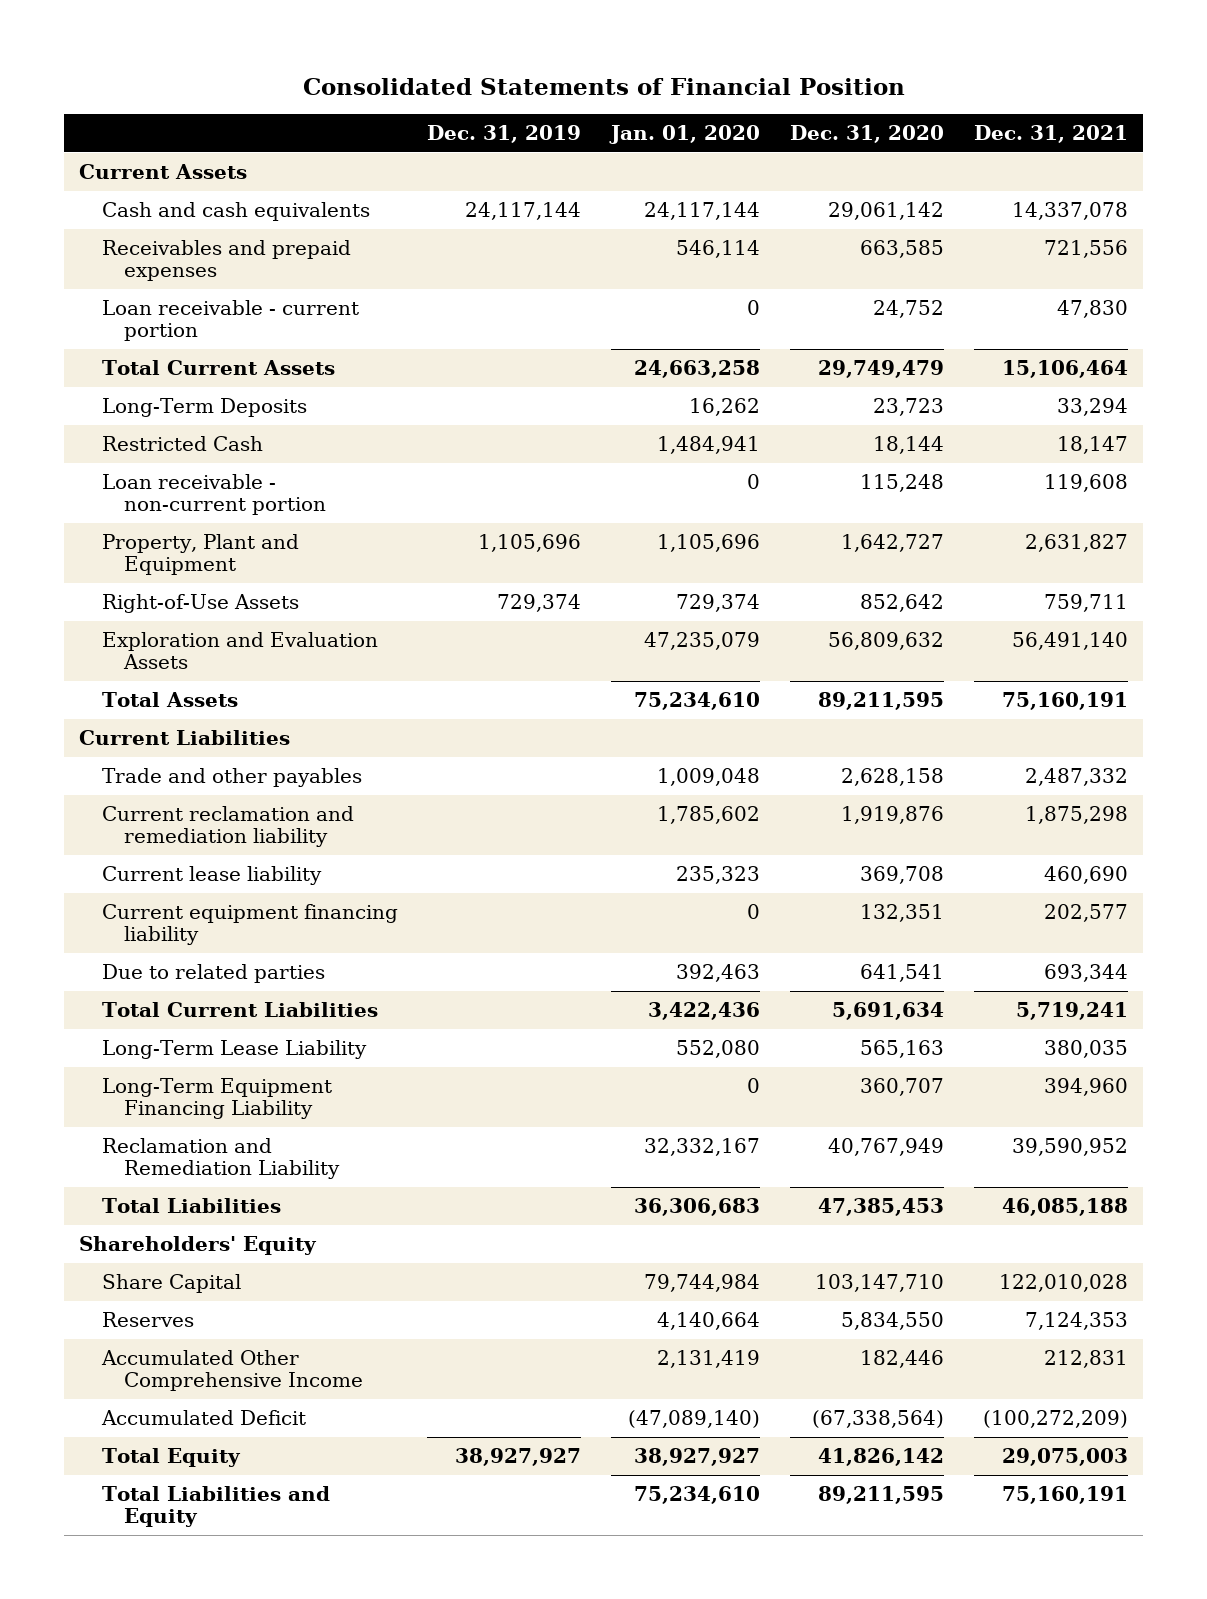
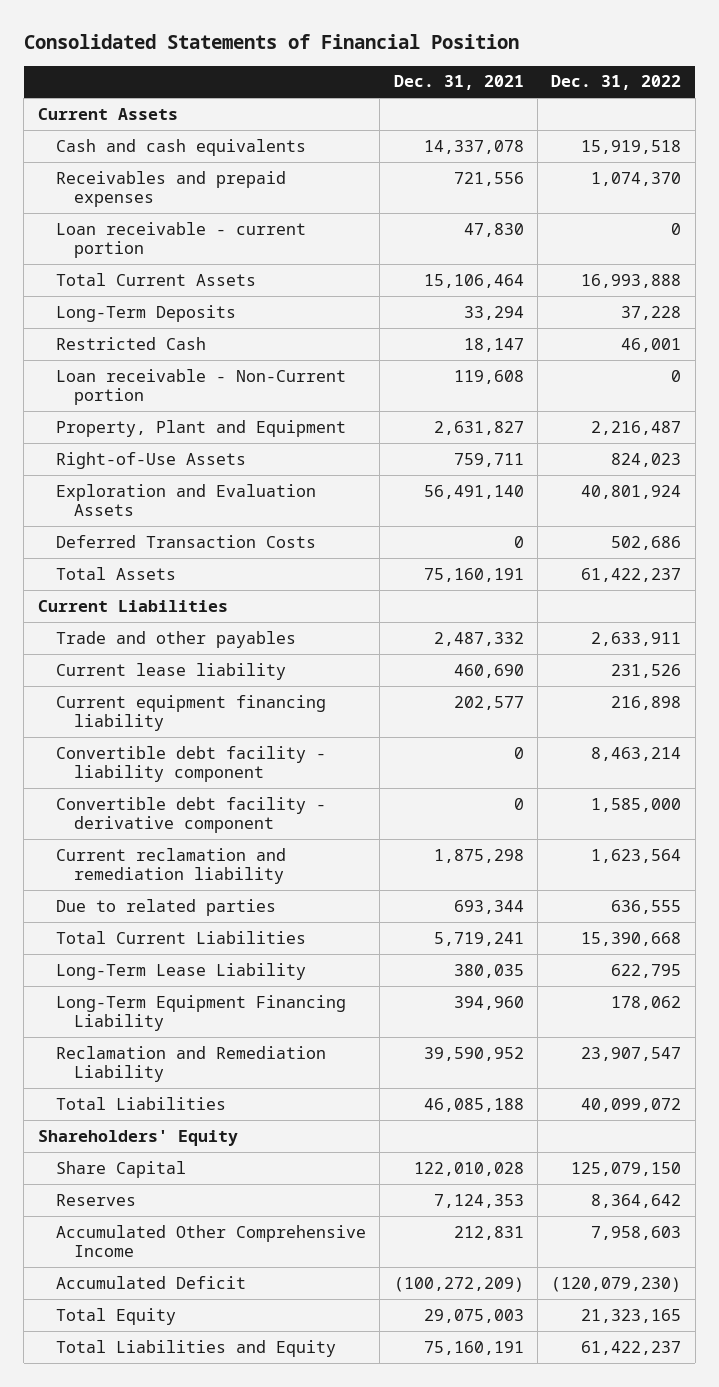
- | Dec. 31, 2019 | Jan. 01, 2020 | Dec. 31, 2020 | Dec. 31, 2021
+ | Dec. 31, 2021 | Dec. 31, 2022
- Loan receivable - non-current portion | | 0 | 115,248 | 119,608
+ Loan receivable - Non-Current portion | 119,608 | 0
+ Deferred Transaction Costs | 0 | 502,686
+ Convertible debt facility - liability component | 0 | 8,463,214
+ Convertible debt facility - derivative component | 0 | 1,585,000
moved down: Current reclamation and remediation liability | 1,875,298 | 1,623,564

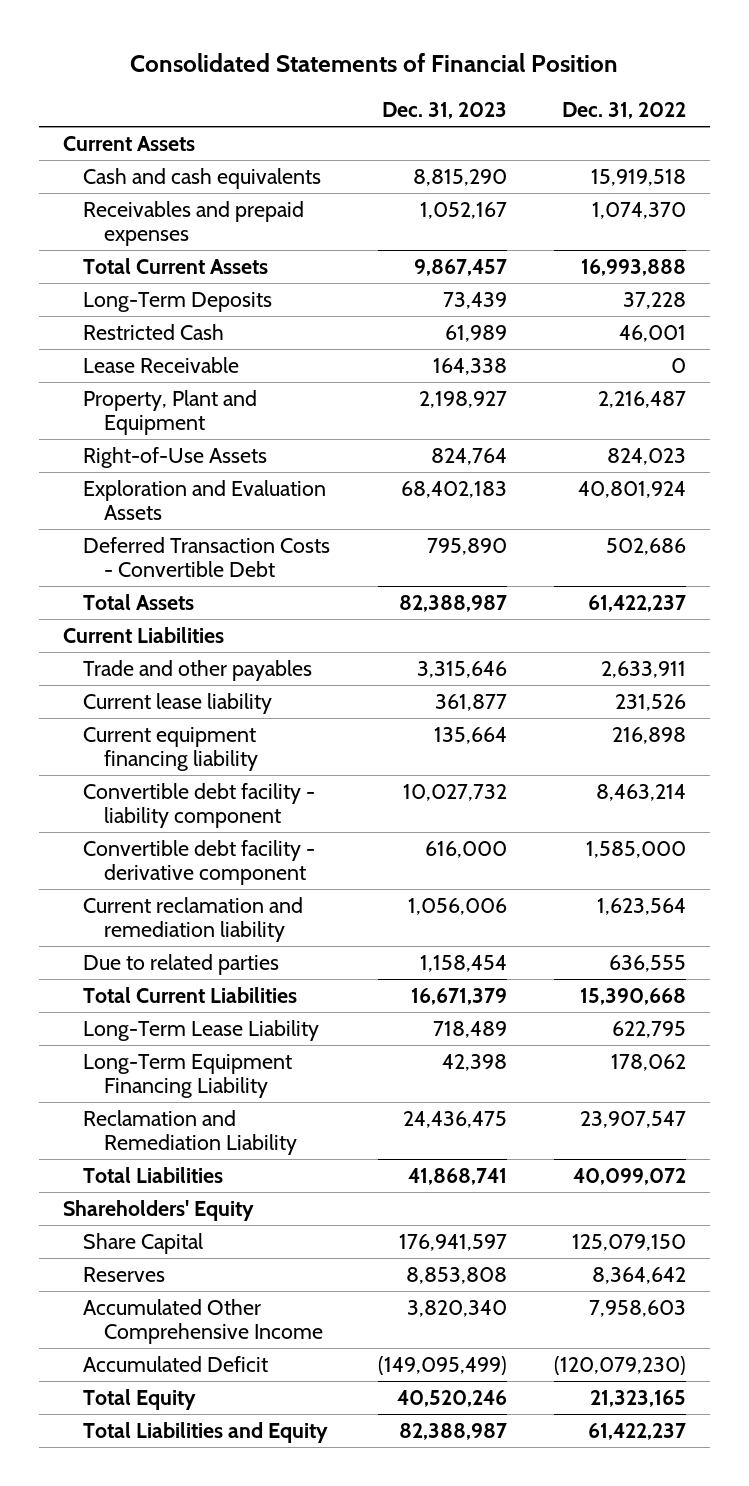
- | Dec. 31, 2021 | Dec. 31, 2022
+ | Dec. 31, 2023 | Dec. 31, 2022
- Loan receivable - current portion | 47,830 | 0
- Loan receivable - Non-Current portion | 119,608 | 0
+ Lease Receivable | 164,338 | 0
- Deferred Transaction Costs | 0 | 502,686
+ Deferred Transaction Costs - Convertible Debt | 795,890 | 502,686

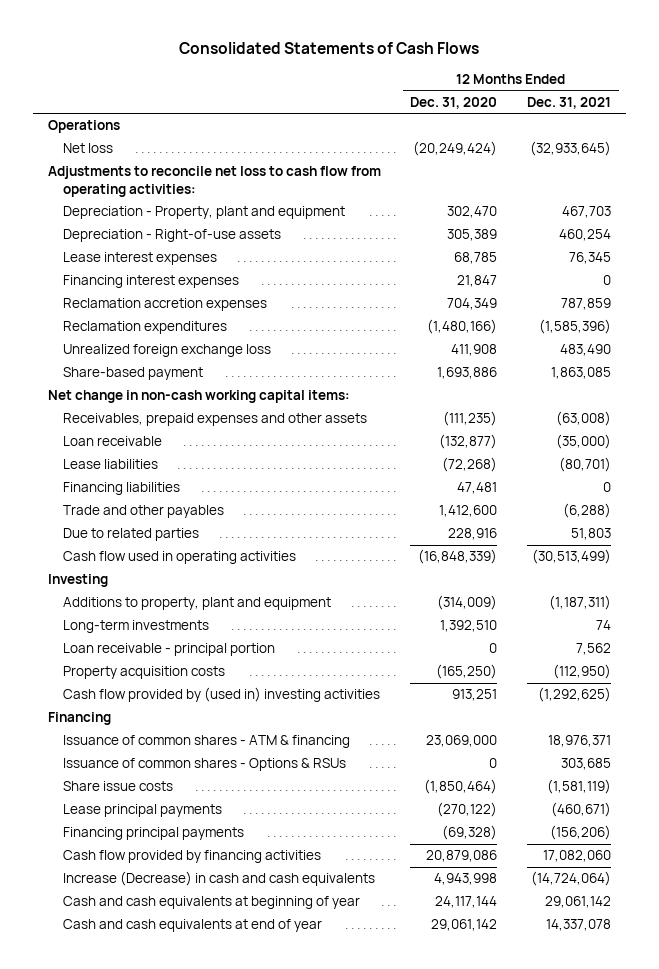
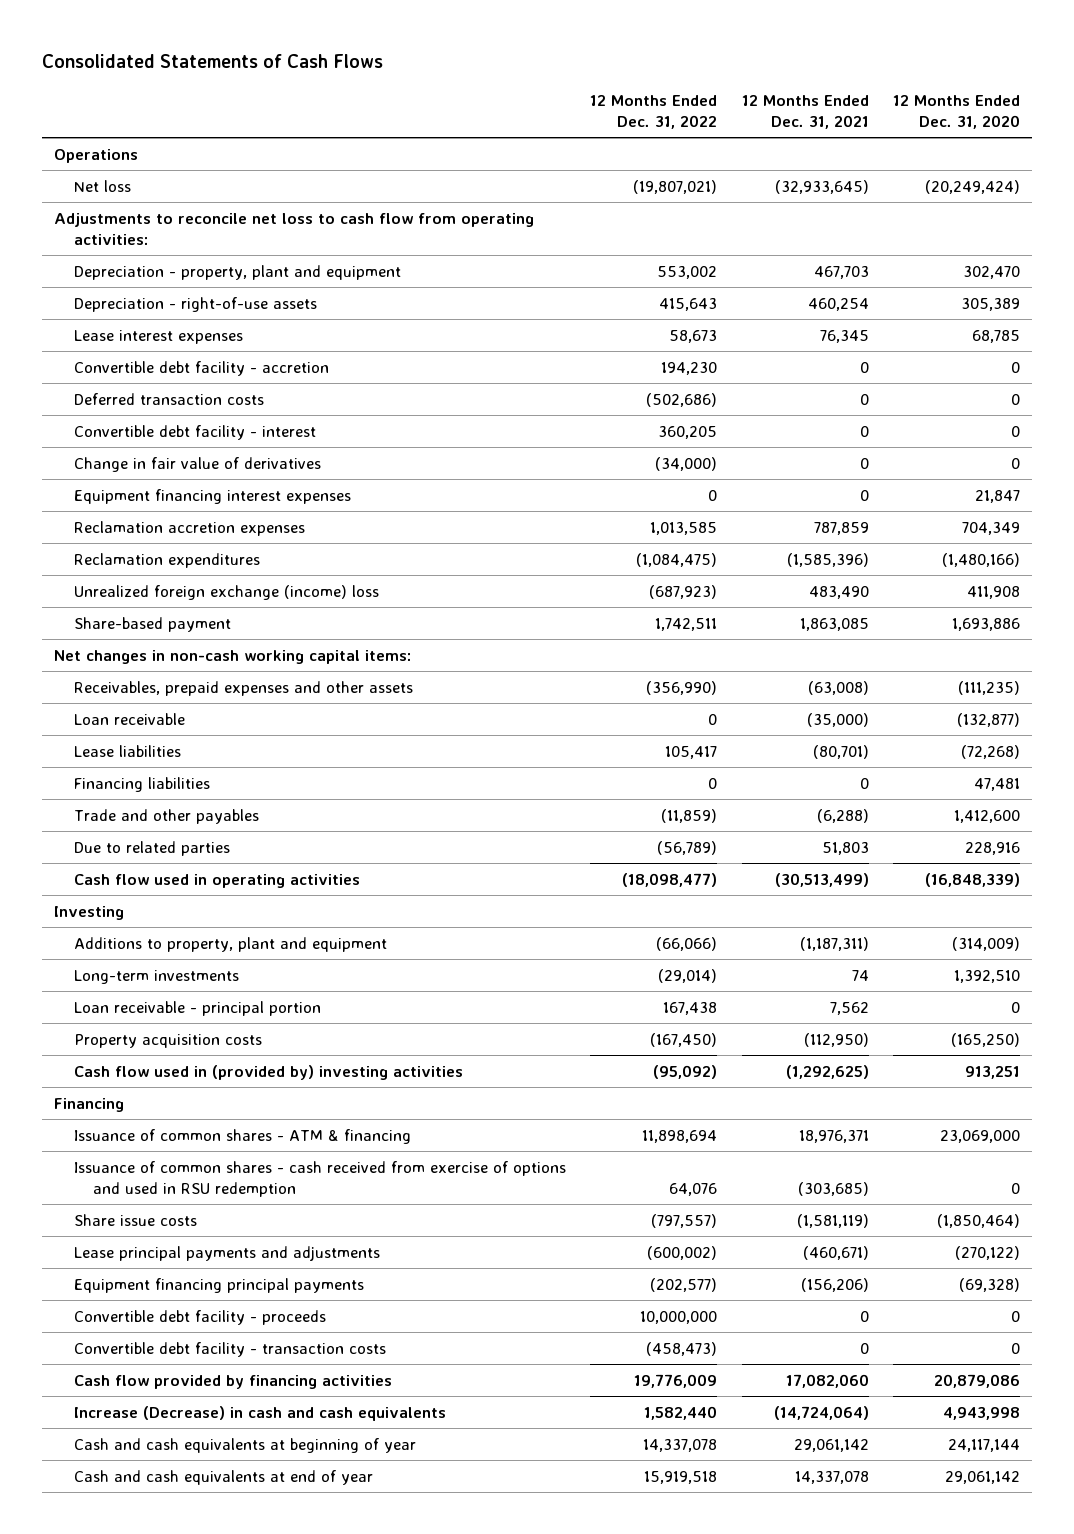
- | 12 Months Ended Dec. 31, 2020 | 12 Months Ended Dec. 31, 2021
+ | 12 Months Ended Dec. 31, 2022 | 12 Months Ended Dec. 31, 2021 | 12 Months Ended Dec. 31, 2020
- Depreciation - Property, plant and equipment | 302,470 | 467,703
- Depreciation - Right-of-use assets | 305,389 | 460,254
+ Depreciation - property, plant and equipment | 553,002 | 467,703 | 302,470
+ Depreciation - right-of-use assets | 415,643 | 460,254 | 305,389
- Financing interest expenses | 21,847 | 0
+ Convertible debt facility - accretion | 194,230 | 0 | 0
+ Deferred transaction costs | (502,686) | 0 | 0
+ Convertible debt facility - interest | 360,205 | 0 | 0
+ Change in fair value of derivatives | (34,000) | 0 | 0
+ Equipment financing interest expenses | 0 | 0 | 21,847
- Unrealized foreign exchange loss | 411,908 | 483,490
+ Unrealized foreign exchange (income) loss | (687,923) | 483,490 | 411,908
- Net change in non-cash working capital items:
+ Net changes in non-cash working capital items:
- Cash flow provided by (used in) investing activities | 913,251 | (1,292,625)
+ Cash flow used in (provided by) investing activities | (95,092) | (1,292,625) | 913,251
- Issuance of common shares - Options & RSUs | 0 | 303,685
+ Issuance of common shares - cash received from exercise of options and used in RSU redemption | 64,076 | (303,685) | 0
- Lease principal payments | (270,122) | (460,671)
- Financing principal payments | (69,328) | (156,206)
+ Lease principal payments and adjustments | (600,002) | (460,671) | (270,122)
+ Equipment financing principal payments | (202,577) | (156,206) | (69,328)
+ Convertible debt facility - proceeds | 10,000,000 | 0 | 0
+ Convertible debt facility - transaction costs | (458,473) | 0 | 0

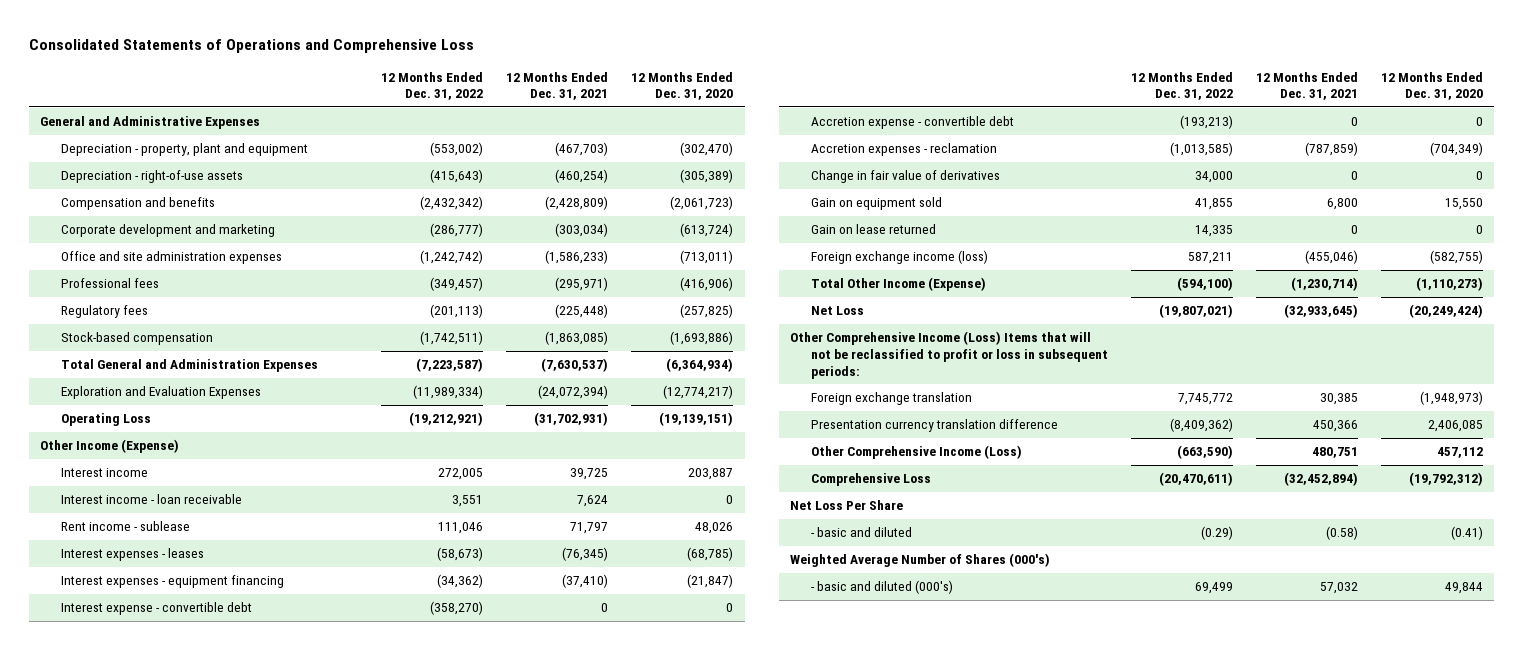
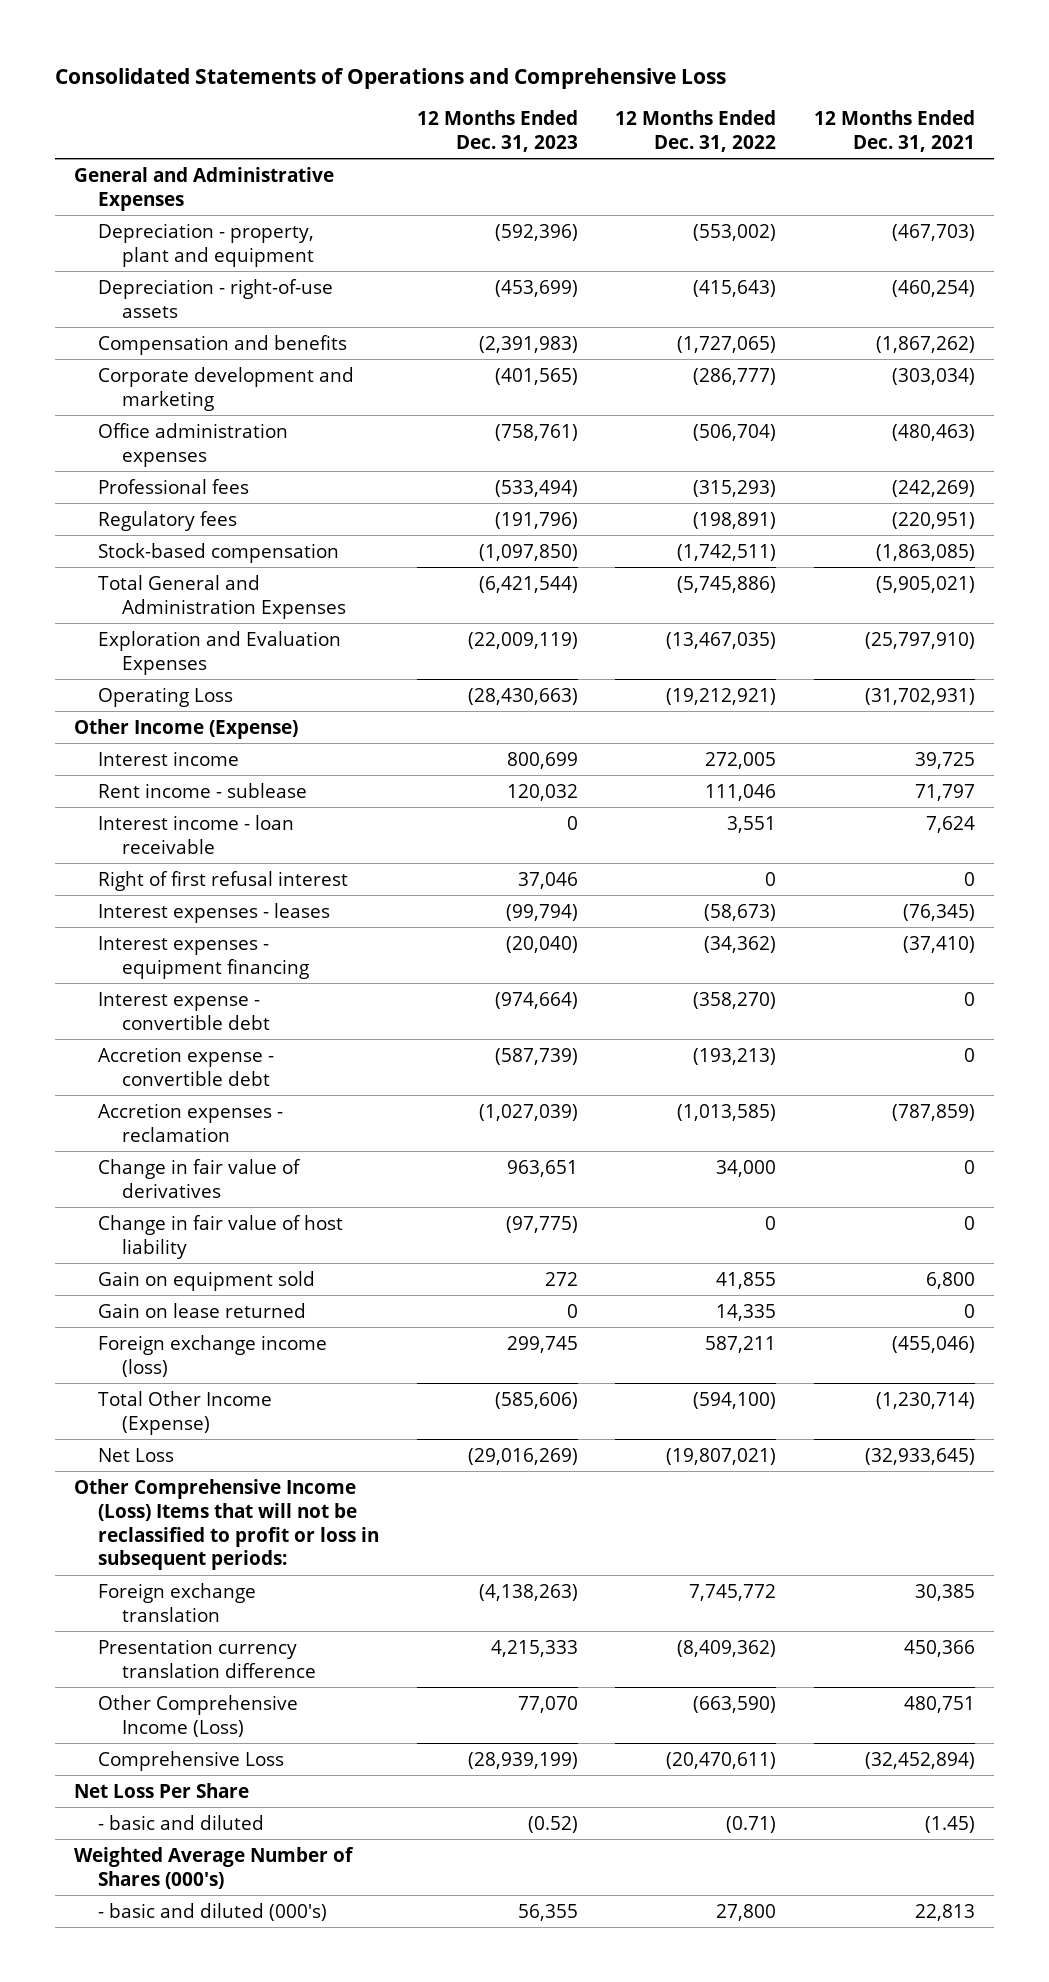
- | 12 Months Ended Dec. 31, 2022 | 12 Months Ended Dec. 31, 2021 | 12 Months Ended Dec. 31, 2020
+ | 12 Months Ended Dec. 31, 2023 | 12 Months Ended Dec. 31, 2022 | 12 Months Ended Dec. 31, 2021
- Compensation and benefits | (2,432,342) | (2,428,809) | (2,061,723)
+ Compensation and benefits | (2,391,983) | (1,727,065) | (1,867,262)
- Office and site administration expenses | (1,242,742) | (1,586,233) | (713,011)
- Professional fees | (349,457) | (295,971) | (416,906)
- Regulatory fees | (201,113) | (225,448) | (257,825)
+ Office administration expenses | (758,761) | (506,704) | (480,463)
+ Professional fees | (533,494) | (315,293) | (242,269)
+ Regulatory fees | (191,796) | (198,891) | (220,951)
- Total General and Administration Expenses | (7,223,587) | (7,630,537) | (6,364,934)
- Exploration and Evaluation Expenses | (11,989,334) | (24,072,394) | (12,774,217)
+ Total General and Administration Expenses | (6,421,544) | (5,745,886) | (5,905,021)
+ Exploration and Evaluation Expenses | (22,009,119) | (13,467,035) | (25,797,910)
moved down: Interest income - loan receivable | 0 | 3,551 | 7,624
+ Right of first refusal interest | 37,046 | 0 | 0
+ Change in fair value of host liability | (97,775) | 0 | 0
- - basic and diluted | (0.29) | (0.58) | (0.41)
+ - basic and diluted | (0.52) | (0.71) | (1.45)
- - basic and diluted (000's) | 69,499 | 57,032 | 49,844
+ - basic and diluted (000's) | 56,355 | 27,800 | 22,813

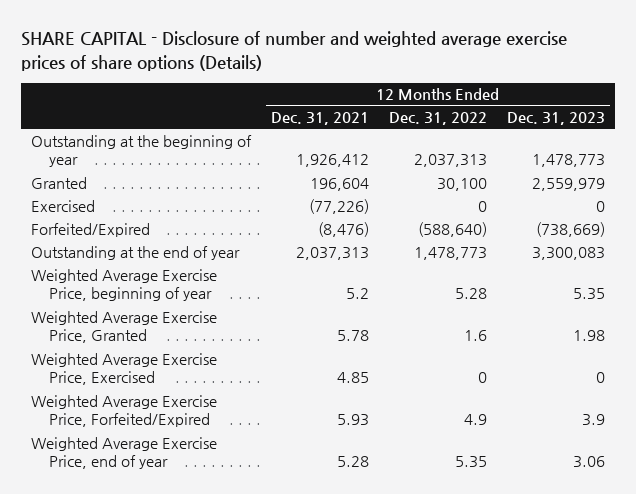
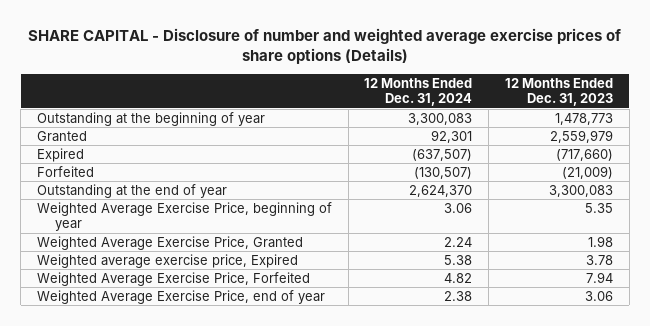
- | 12 Months Ended Dec. 31, 2021 | 12 Months Ended Dec. 31, 2022 | 12 Months Ended Dec. 31, 2023
+ | 12 Months Ended Dec. 31, 2024 | 12 Months Ended Dec. 31, 2023
- Exercised | (77,226) | 0 | 0
- Forfeited/Expired | (8,476) | (588,640) | (738,669)
+ Expired | (637,507) | (717,660)
+ Forfeited | (130,507) | (21,009)
- Weighted Average Exercise Price, Exercised | 4.85 | 0 | 0
- Weighted Average Exercise Price, Forfeited/Expired | 5.93 | 4.9 | 3.9
+ Weighted average exercise price, Expired | 5.38 | 3.78
+ Weighted Average Exercise Price, Forfeited | 4.82 | 7.94

